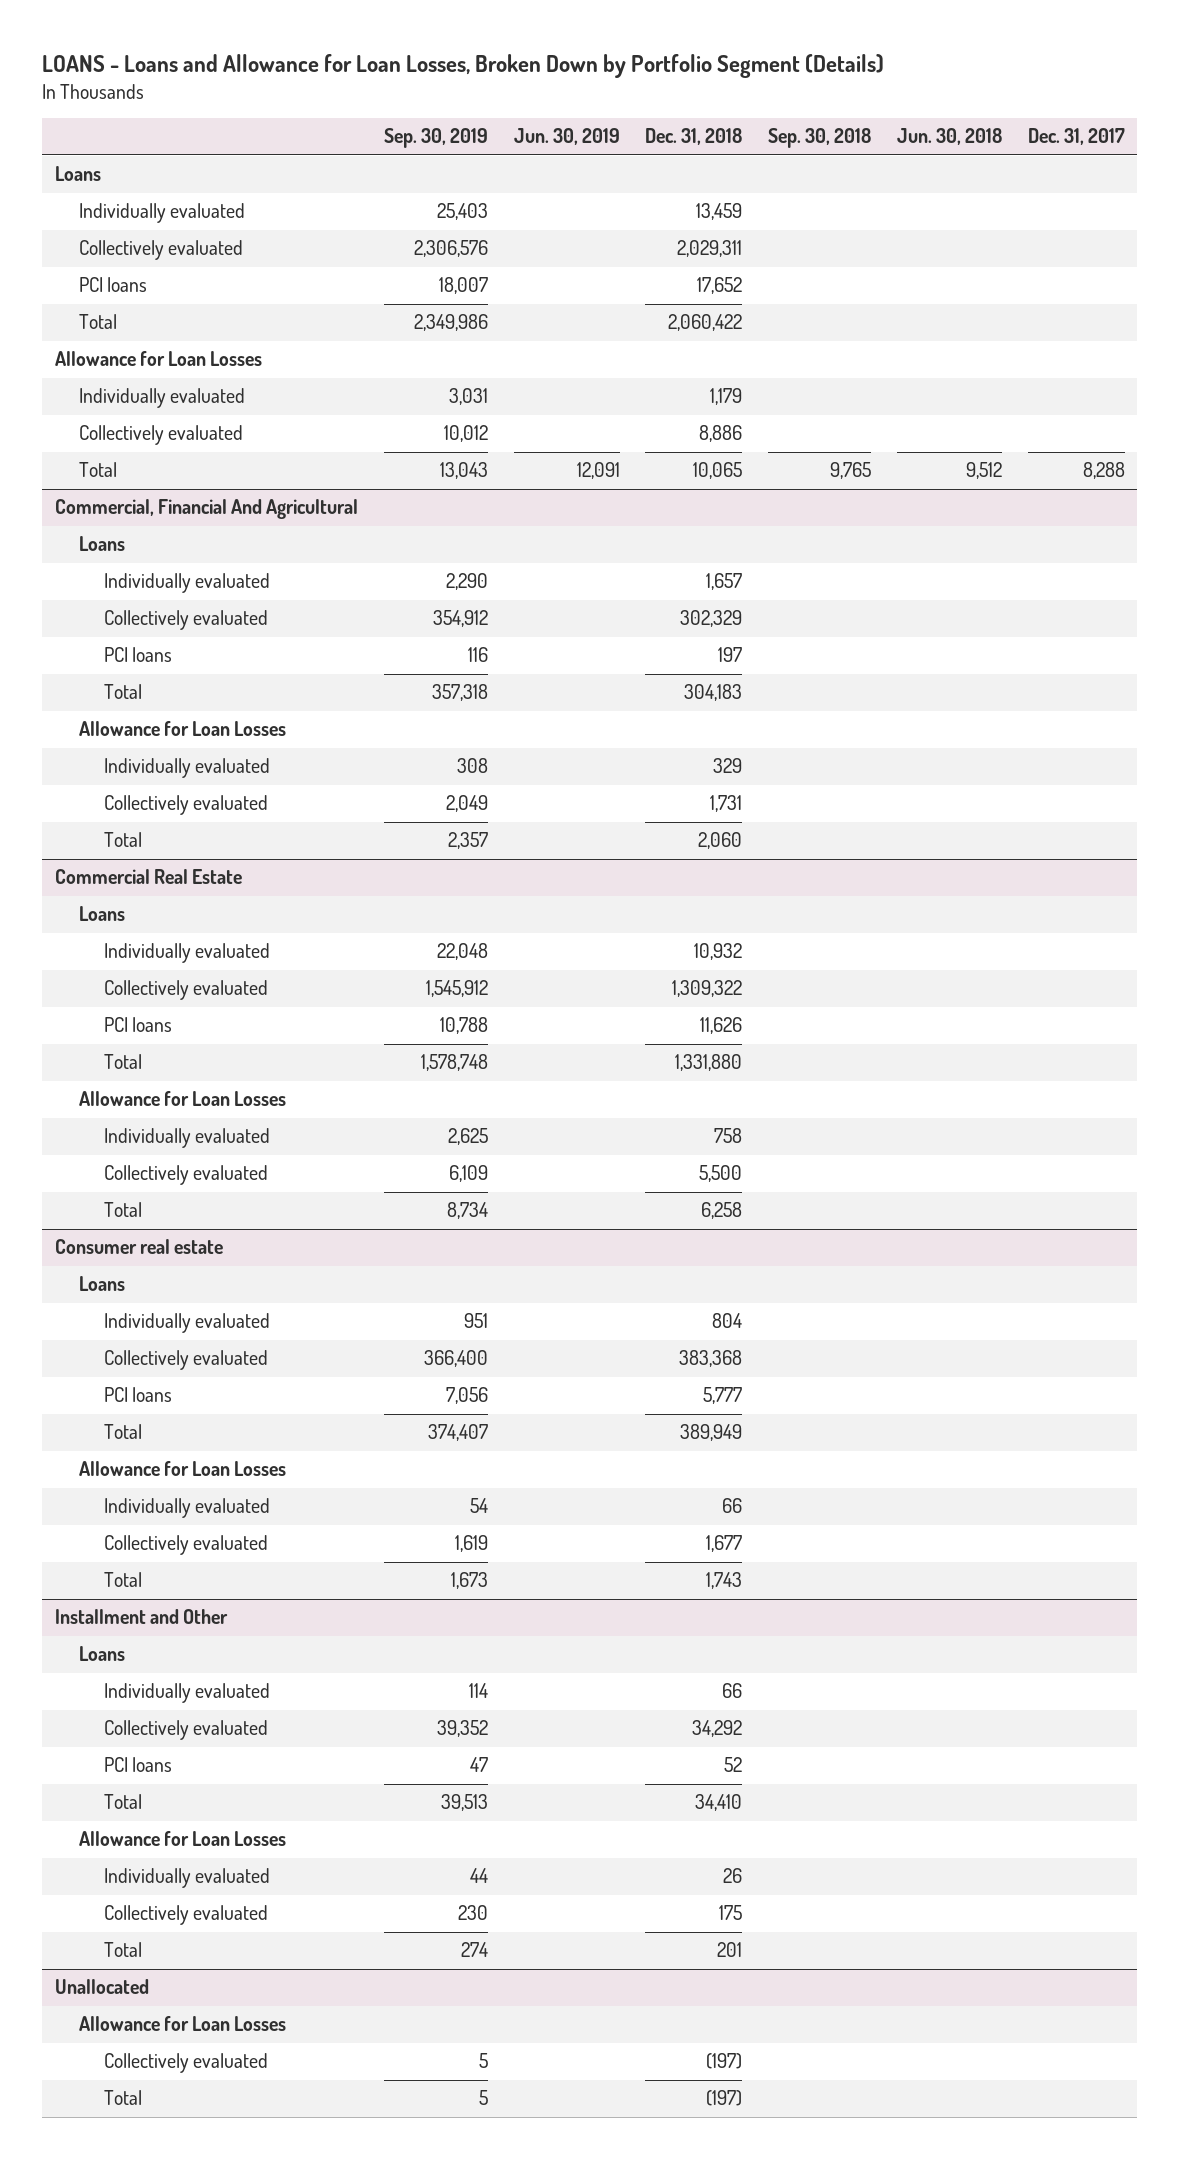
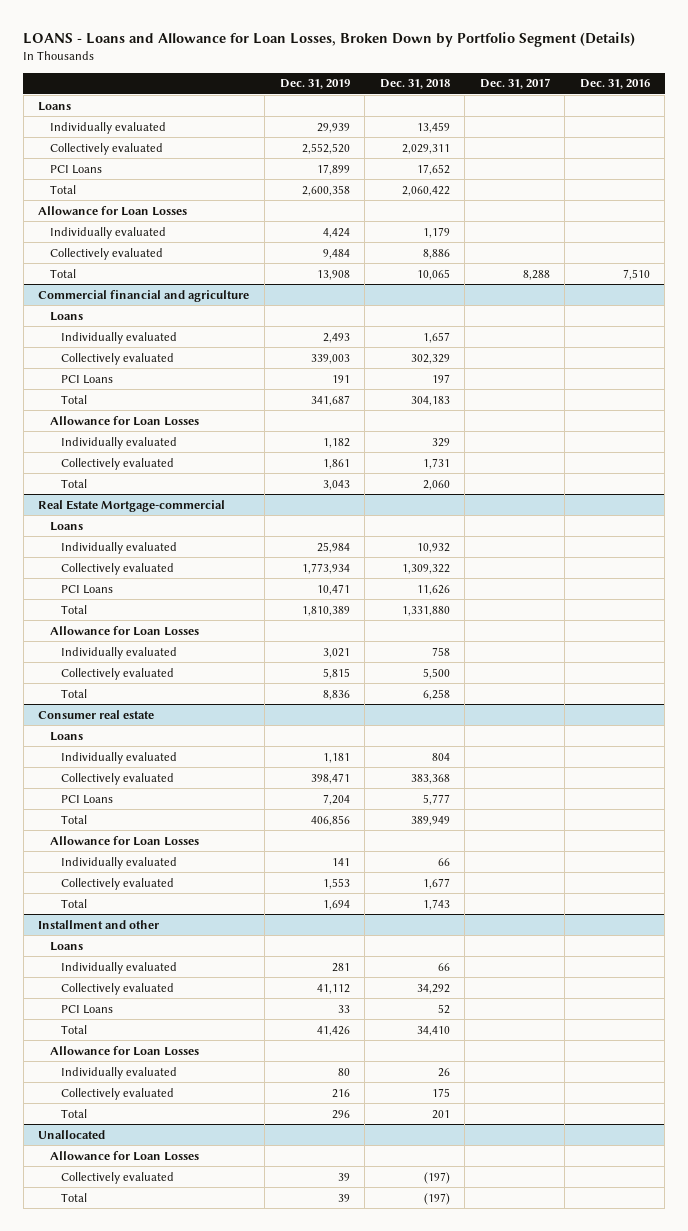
- | Sep. 30, 2019 | Jun. 30, 2019 | Dec. 31, 2018 | Sep. 30, 2018 | Jun. 30, 2018 | Dec. 31, 2017
+ | Dec. 31, 2019 | Dec. 31, 2018 | Dec. 31, 2017 | Dec. 31, 2016
- PCI loans | 18,007 | | 17,652 | | |
+ PCI Loans | 17,899 | 17,652 | |
- Commercial, Financial And Agricultural
+ Commercial financial and agriculture
- PCI loans | 116 | | 197 | | |
+ PCI Loans | 191 | 197 | |
- Commercial Real Estate
+ Real Estate Mortgage-commercial
- PCI loans | 10,788 | | 11,626 | | |
+ PCI Loans | 10,471 | 11,626 | |
@ Consumer real estate
- PCI loans | 7,056 | | 5,777 | | |
+ PCI Loans | 7,204 | 5,777 | |
- Installment and Other
+ Installment and other
- PCI loans | 47 | | 52 | | |
+ PCI Loans | 33 | 52 | |

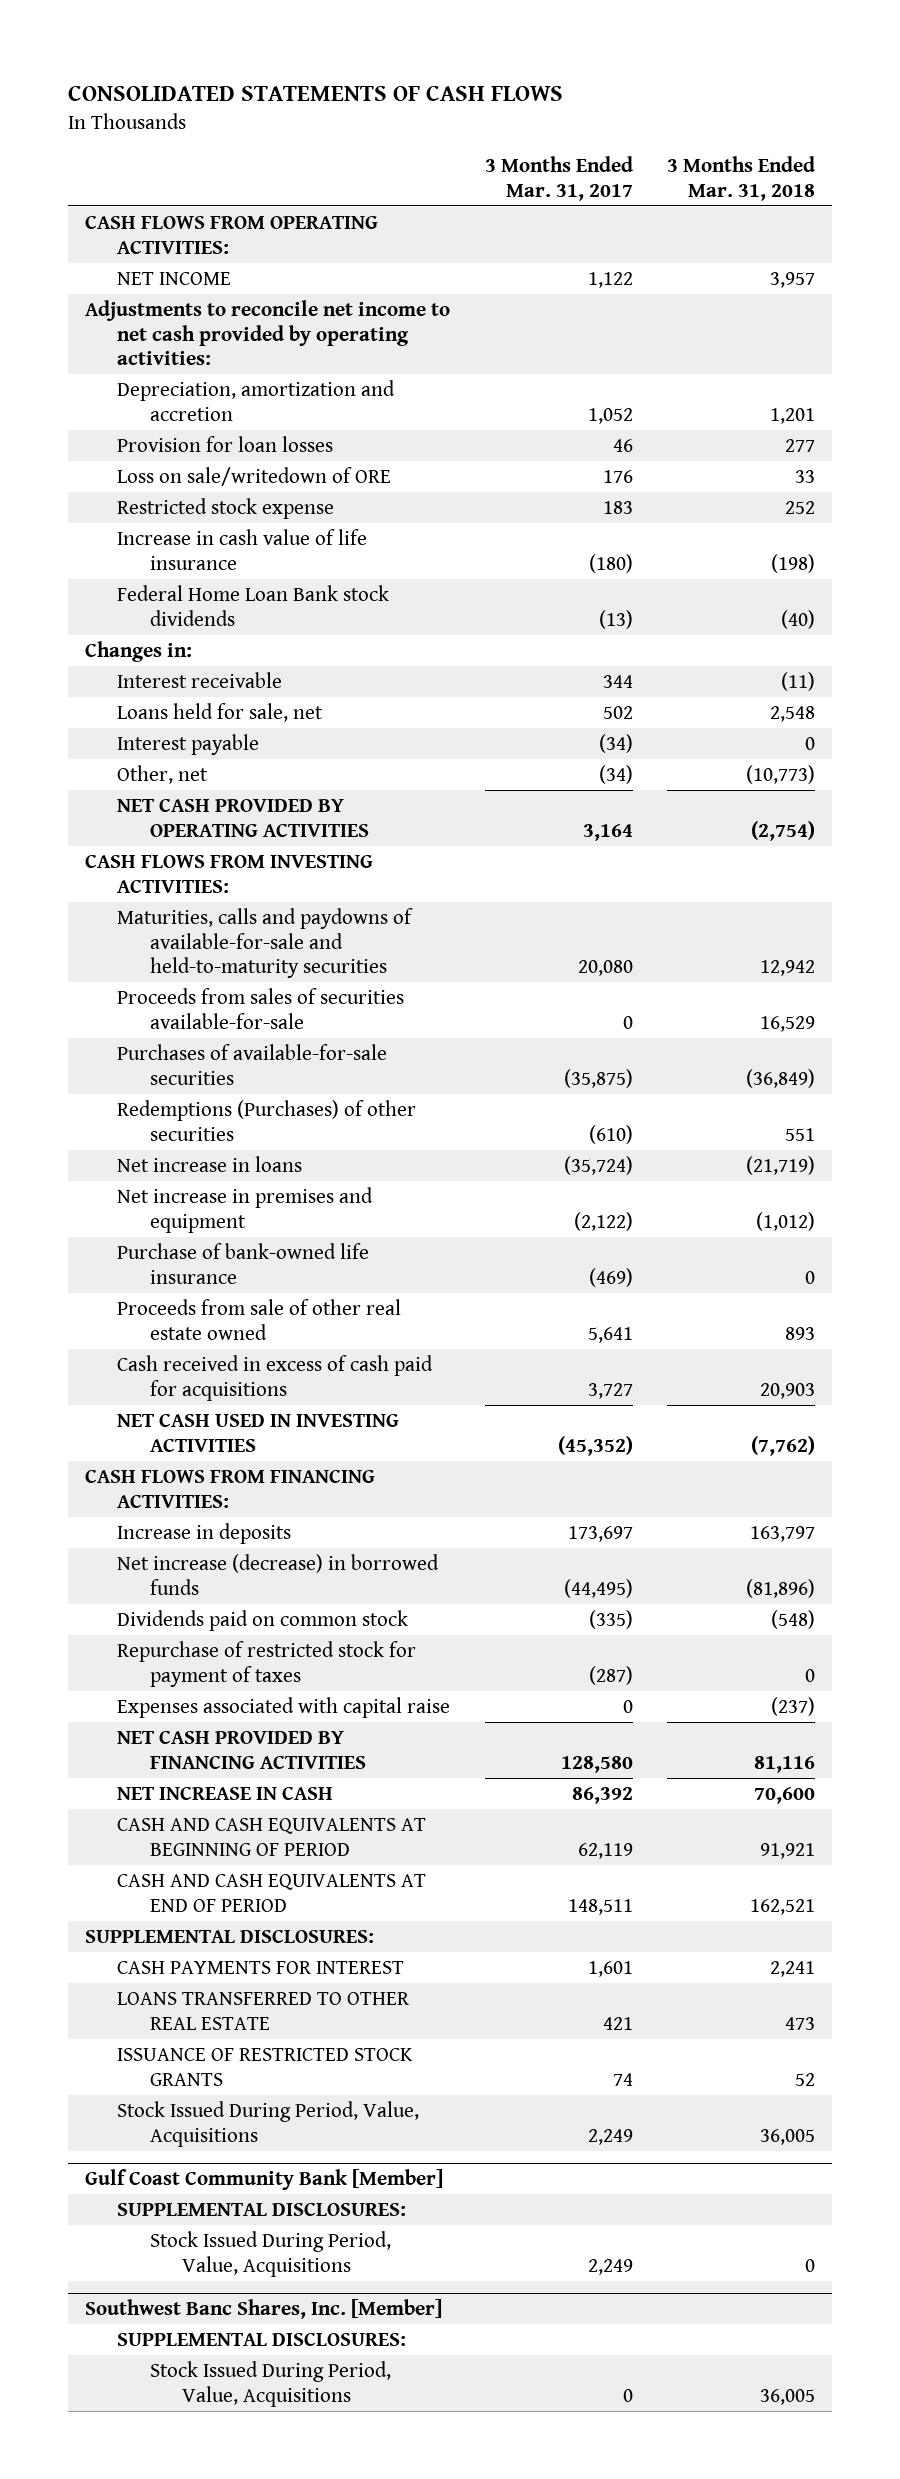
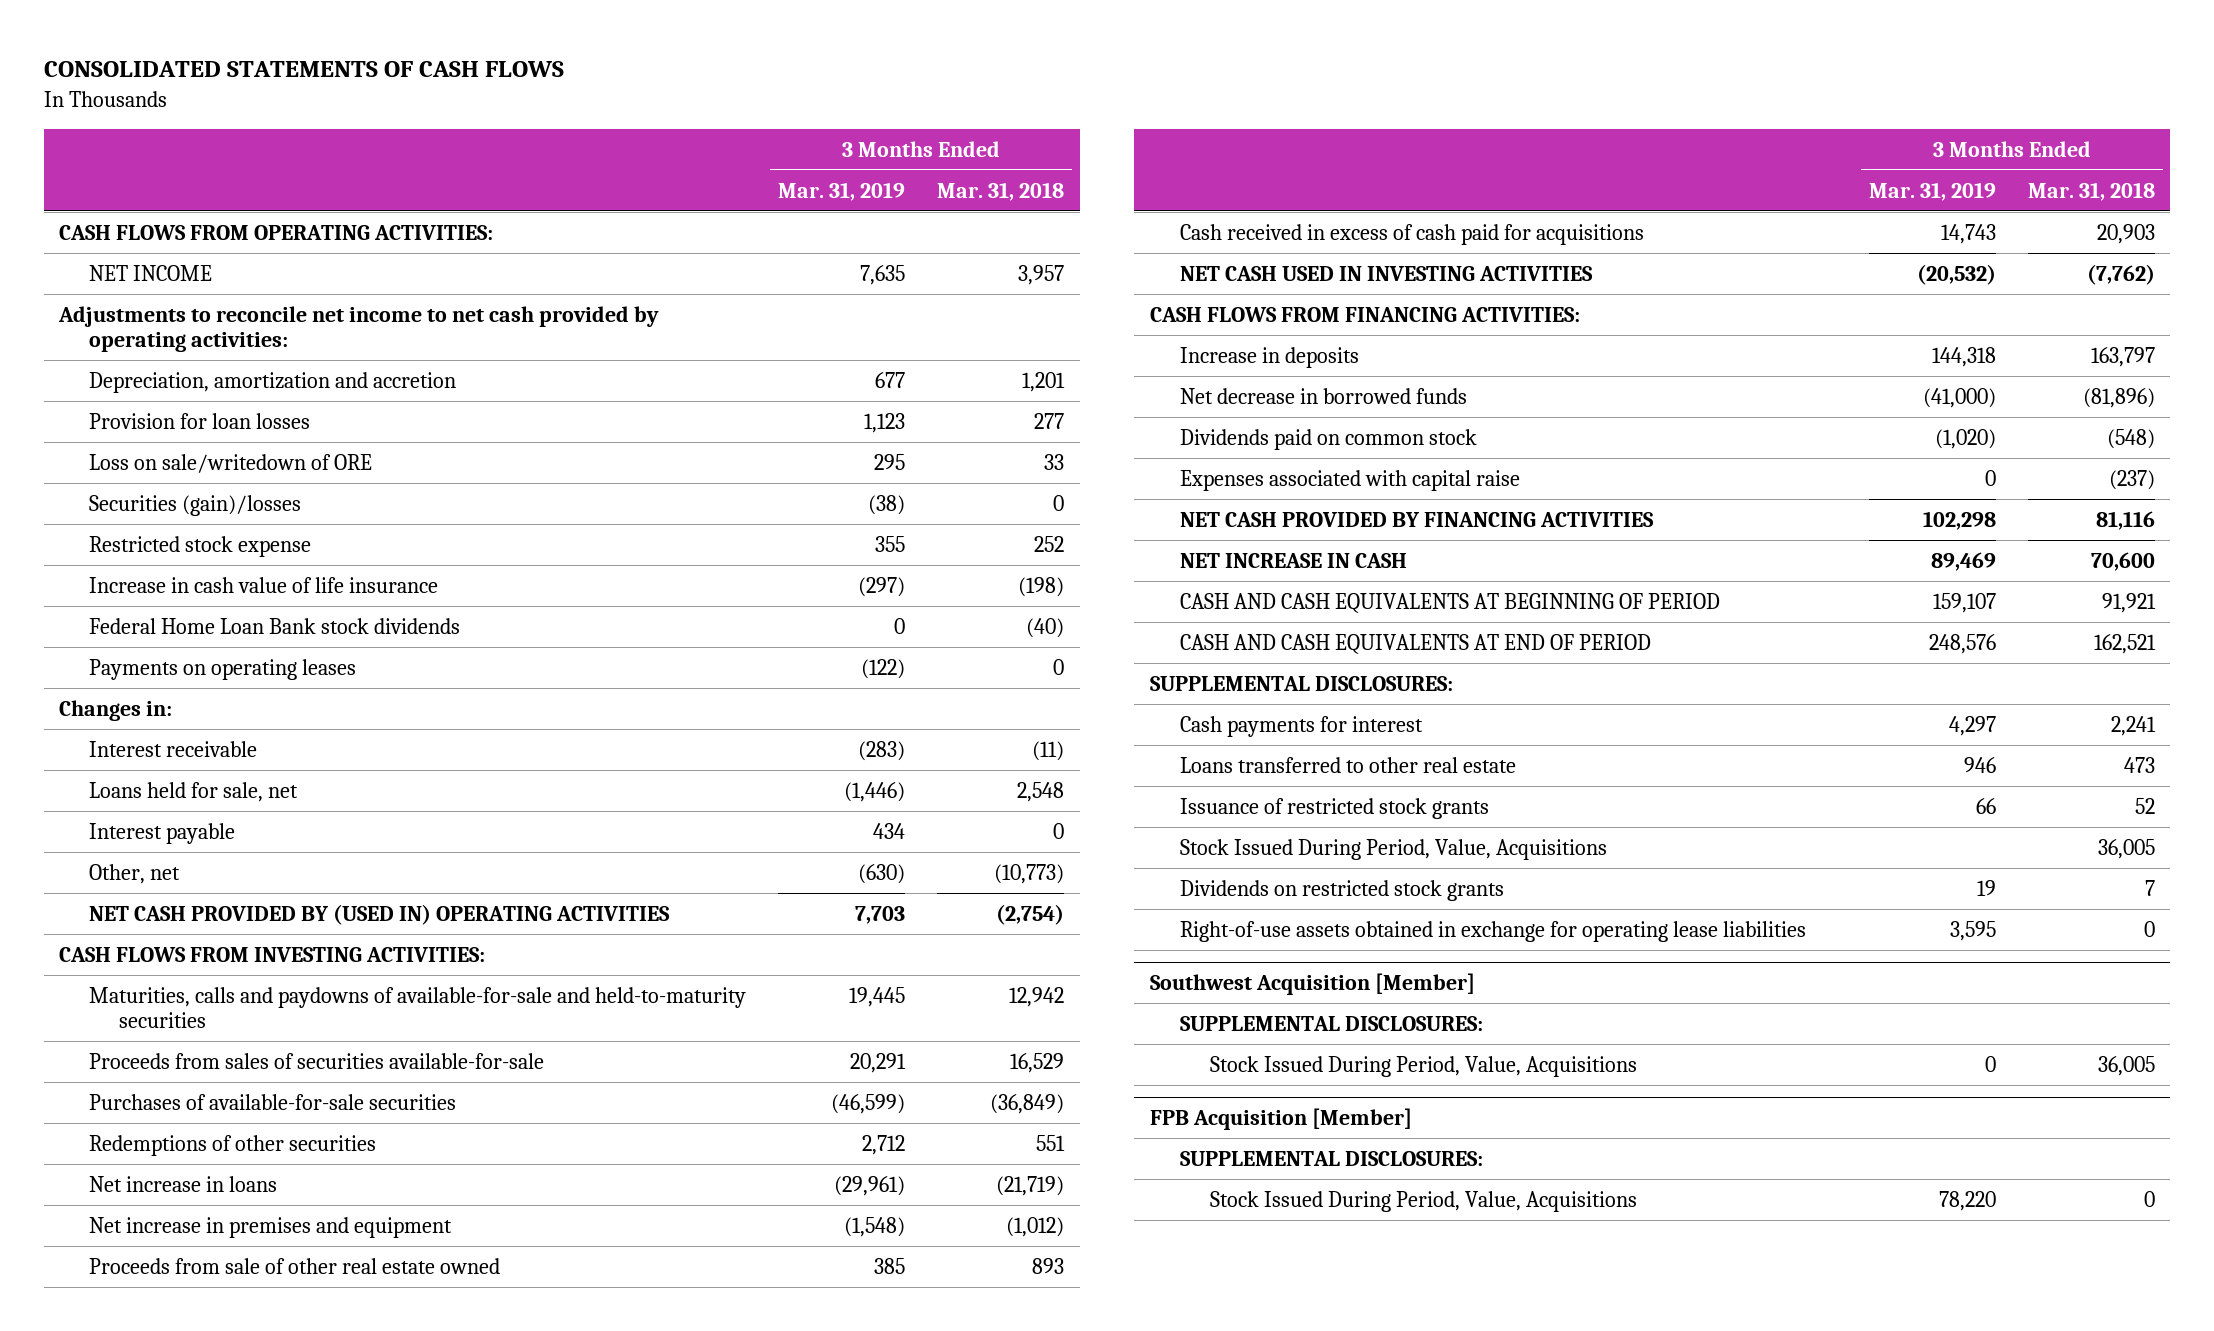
- | 3 Months Ended Mar. 31, 2017 | 3 Months Ended Mar. 31, 2018
+ | 3 Months Ended Mar. 31, 2019 | 3 Months Ended Mar. 31, 2018
+ Securities (gain)/losses | (38) | 0
+ Payments on operating leases | (122) | 0
- NET CASH PROVIDED BY OPERATING ACTIVITIES | 3,164 | (2,754)
+ NET CASH PROVIDED BY (USED IN) OPERATING ACTIVITIES | 7,703 | (2,754)
- Redemptions (Purchases) of other securities | (610) | 551
+ Redemptions of other securities | 2,712 | 551
- Purchase of bank-owned life insurance | (469) | 0
- Net increase (decrease) in borrowed funds | (44,495) | (81,896)
+ Net decrease in borrowed funds | (41,000) | (81,896)
- Repurchase of restricted stock for payment of taxes | (287) | 0
- CASH PAYMENTS FOR INTEREST | 1,601 | 2,241
- LOANS TRANSFERRED TO OTHER REAL ESTATE | 421 | 473
- ISSUANCE OF RESTRICTED STOCK GRANTS | 74 | 52
+ Cash payments for interest | 4,297 | 2,241
+ Loans transferred to other real estate | 946 | 473
+ Issuance of restricted stock grants | 66 | 52
- Gulf Coast Community Bank [Member]
- SUPPLEMENTAL DISCLOSURES:
- Stock Issued During Period, Value, Acquisitions | 2,249 | 0
- Southwest Banc Shares, Inc. [Member]
+ Dividends on restricted stock grants | 19 | 7
+ Right-of-use assets obtained in exchange for operating lease liabilities | 3,595 | 0
+ Southwest Acquisition [Member]
+ FPB Acquisition [Member]
+ SUPPLEMENTAL DISCLOSURES:
+ Stock Issued During Period, Value, Acquisitions | 78,220 | 0

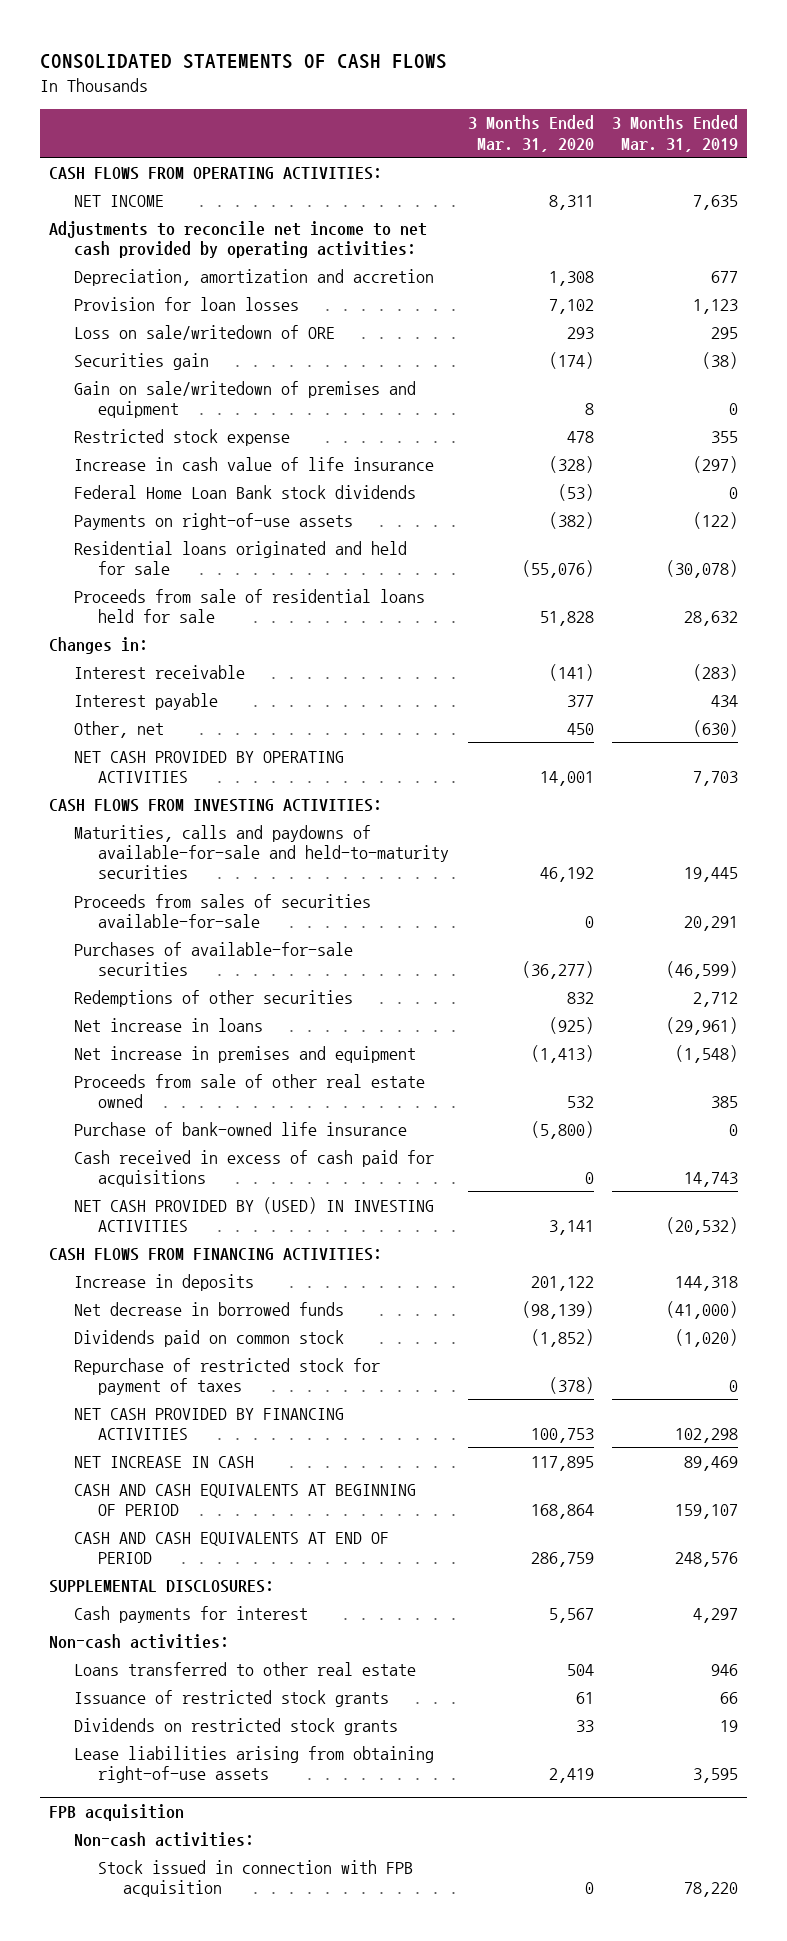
- | 3 Months Ended Mar. 31, 2019 | 3 Months Ended Mar. 31, 2018
+ | 3 Months Ended Mar. 31, 2020 | 3 Months Ended Mar. 31, 2019
- Securities (gain)/losses | (38) | 0
+ Securities gain | (174) | (38)
+ Gain on sale/writedown of premises and equipment | 8 | 0
- Payments on operating leases | (122) | 0
+ Payments on right-of-use assets | (382) | (122)
+ Residential loans originated and held for sale | (55,076) | (30,078)
+ Proceeds from sale of residential loans held for sale | 51,828 | 28,632
- Loans held for sale, net | (1,446) | 2,548
- NET CASH PROVIDED BY (USED IN) OPERATING ACTIVITIES | 7,703 | (2,754)
+ NET CASH PROVIDED BY OPERATING ACTIVITIES | 14,001 | 7,703
+ Purchase of bank-owned life insurance | (5,800) | 0
- NET CASH USED IN INVESTING ACTIVITIES | (20,532) | (7,762)
+ NET CASH PROVIDED BY (USED) IN INVESTING ACTIVITIES | 3,141 | (20,532)
- Expenses associated with capital raise | 0 | (237)
+ Repurchase of restricted stock for payment of taxes | (378) | 0
+ Non-cash activities:
- Stock Issued During Period, Value, Acquisitions | | 36,005
- Right-of-use assets obtained in exchange for operating lease liabilities | 3,595 | 0
- Southwest Acquisition [Member]
- SUPPLEMENTAL DISCLOSURES:
- Stock Issued During Period, Value, Acquisitions | 0 | 36,005
- FPB Acquisition [Member]
- SUPPLEMENTAL DISCLOSURES:
- Stock Issued During Period, Value, Acquisitions | 78,220 | 0
+ Lease liabilities arising from obtaining right-of-use assets | 2,419 | 3,595
+ FPB acquisition
+ Non-cash activities:
+ Stock issued in connection with FPB acquisition | 0 | 78,220

